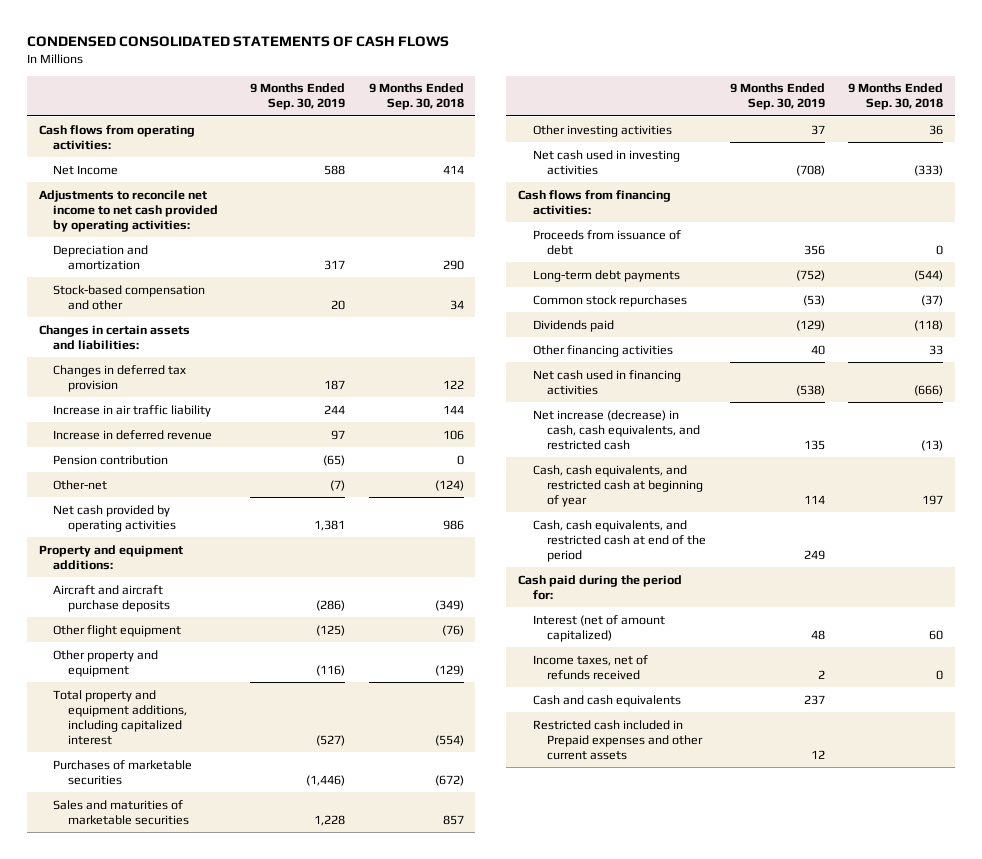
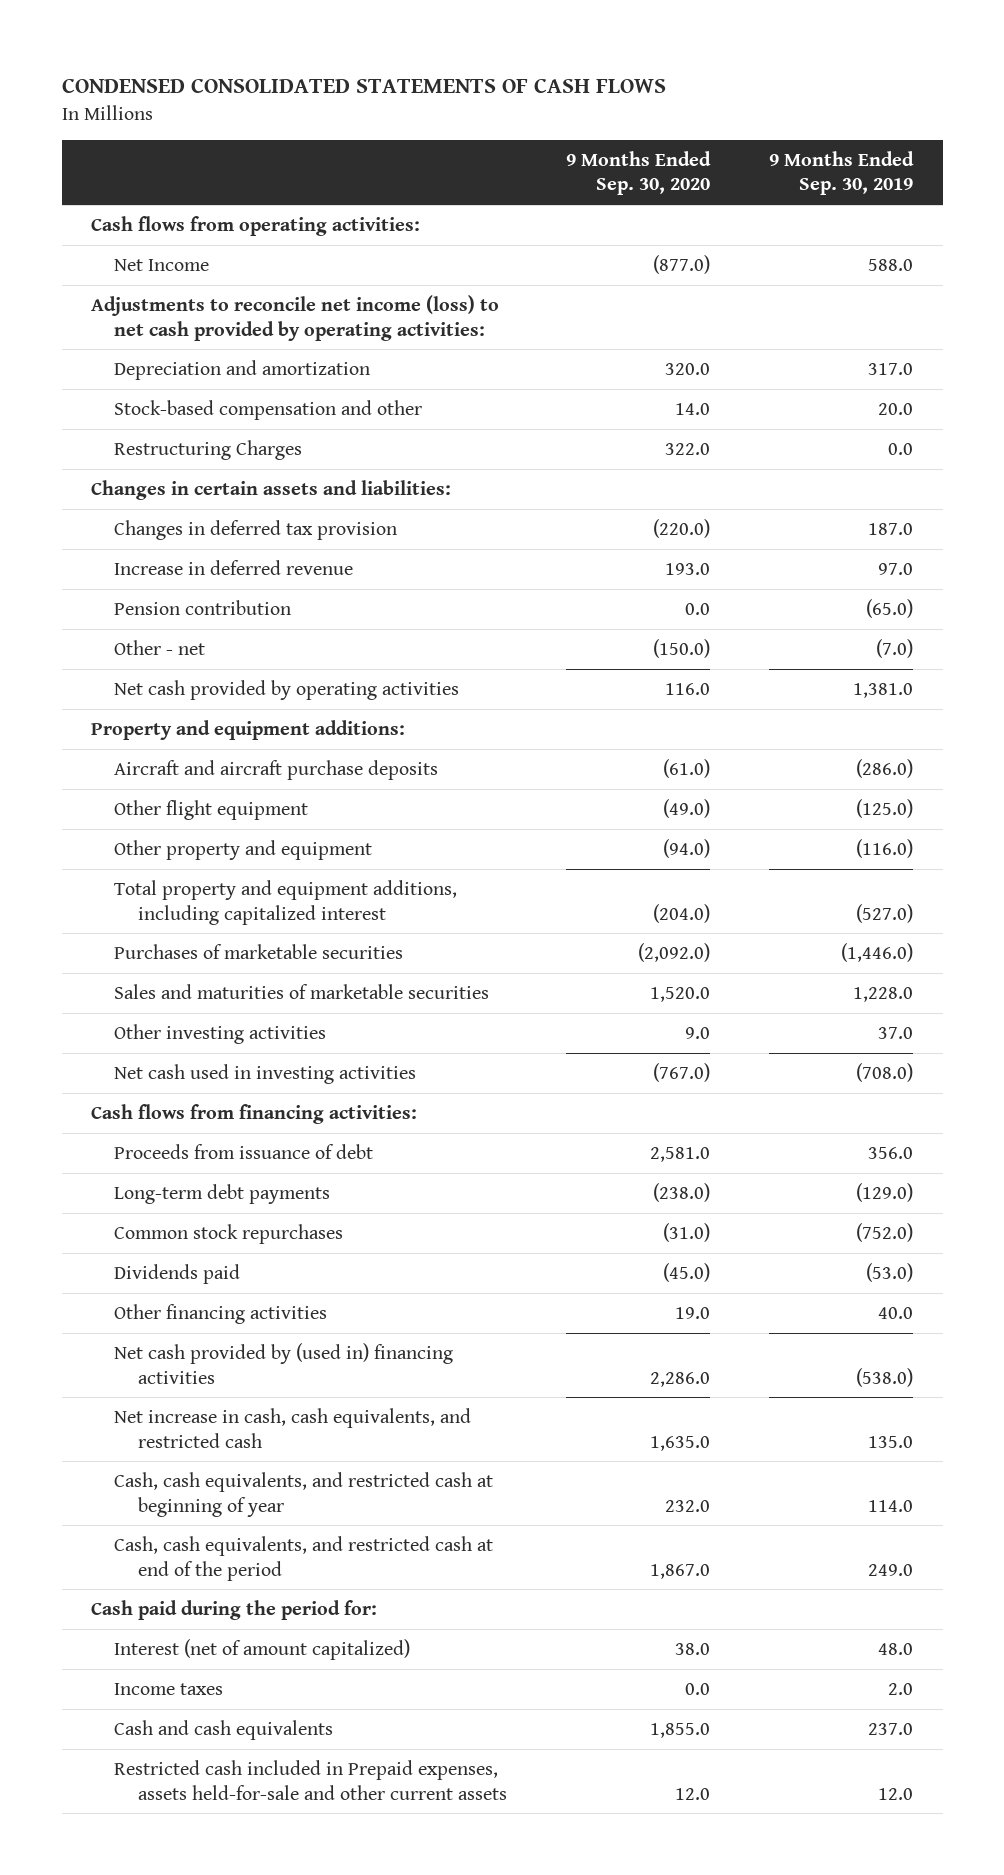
- | 9 Months Ended Sep. 30, 2019 | 9 Months Ended Sep. 30, 2018
+ | 9 Months Ended Sep. 30, 2020 | 9 Months Ended Sep. 30, 2019
- Net Income | 588 | 414
- Adjustments to reconcile net income to net cash provided by operating activities:
- Depreciation and amortization | 317 | 290
- Stock-based compensation and other | 20 | 34
+ Net Income | (877.0) | 588.0
+ Adjustments to reconcile net income (loss) to net cash provided by operating activities:
+ Depreciation and amortization | 320.0 | 317.0
+ Stock-based compensation and other | 14.0 | 20.0
+ Restructuring Charges | 322.0 | 0.0
- Changes in deferred tax provision | 187 | 122
- Increase in air traffic liability | 244 | 144
- Increase in deferred revenue | 97 | 106
- Pension contribution | (65) | 0
- Other-net | (7) | (124)
- Net cash provided by operating activities | 1,381 | 986
+ Changes in deferred tax provision | (220.0) | 187.0
+ Increase in deferred revenue | 193.0 | 97.0
+ Pension contribution | 0.0 | (65.0)
+ Other - net | (150.0) | (7.0)
+ Net cash provided by operating activities | 116.0 | 1,381.0
- Aircraft and aircraft purchase deposits | (286) | (349)
- Other flight equipment | (125) | (76)
- Other property and equipment | (116) | (129)
- Total property and equipment additions, including capitalized interest | (527) | (554)
- Purchases of marketable securities | (1,446) | (672)
- Sales and maturities of marketable securities | 1,228 | 857
- Other investing activities | 37 | 36
- Net cash used in investing activities | (708) | (333)
+ Aircraft and aircraft purchase deposits | (61.0) | (286.0)
+ Other flight equipment | (49.0) | (125.0)
+ Other property and equipment | (94.0) | (116.0)
+ Total property and equipment additions, including capitalized interest | (204.0) | (527.0)
+ Purchases of marketable securities | (2,092.0) | (1,446.0)
+ Sales and maturities of marketable securities | 1,520.0 | 1,228.0
+ Other investing activities | 9.0 | 37.0
+ Net cash used in investing activities | (767.0) | (708.0)
- Proceeds from issuance of debt | 356 | 0
- Long-term debt payments | (752) | (544)
- Common stock repurchases | (53) | (37)
- Dividends paid | (129) | (118)
- Other financing activities | 40 | 33
- Net cash used in financing activities | (538) | (666)
- Net increase (decrease) in cash, cash equivalents, and restricted cash | 135 | (13)
- Cash, cash equivalents, and restricted cash at beginning of year | 114 | 197
- Cash, cash equivalents, and restricted cash at end of the period | 249 |
+ Proceeds from issuance of debt | 2,581.0 | 356.0
+ Long-term debt payments | (238.0) | (129.0)
+ Common stock repurchases | (31.0) | (752.0)
+ Dividends paid | (45.0) | (53.0)
+ Other financing activities | 19.0 | 40.0
+ Net cash provided by (used in) financing activities | 2,286.0 | (538.0)
+ Net increase in cash, cash equivalents, and restricted cash | 1,635.0 | 135.0
+ Cash, cash equivalents, and restricted cash at beginning of year | 232.0 | 114.0
+ Cash, cash equivalents, and restricted cash at end of the period | 1,867.0 | 249.0
- Interest (net of amount capitalized) | 48 | 60
- Income taxes, net of refunds received | 2 | 0
- Cash and cash equivalents | 237 |
- Restricted cash included in Prepaid expenses and other current assets | 12 |
+ Interest (net of amount capitalized) | 38.0 | 48.0
+ Income taxes | 0.0 | 2.0
+ Cash and cash equivalents | 1,855.0 | 237.0
+ Restricted cash included in Prepaid expenses, assets held-for-sale and other current assets | 12.0 | 12.0

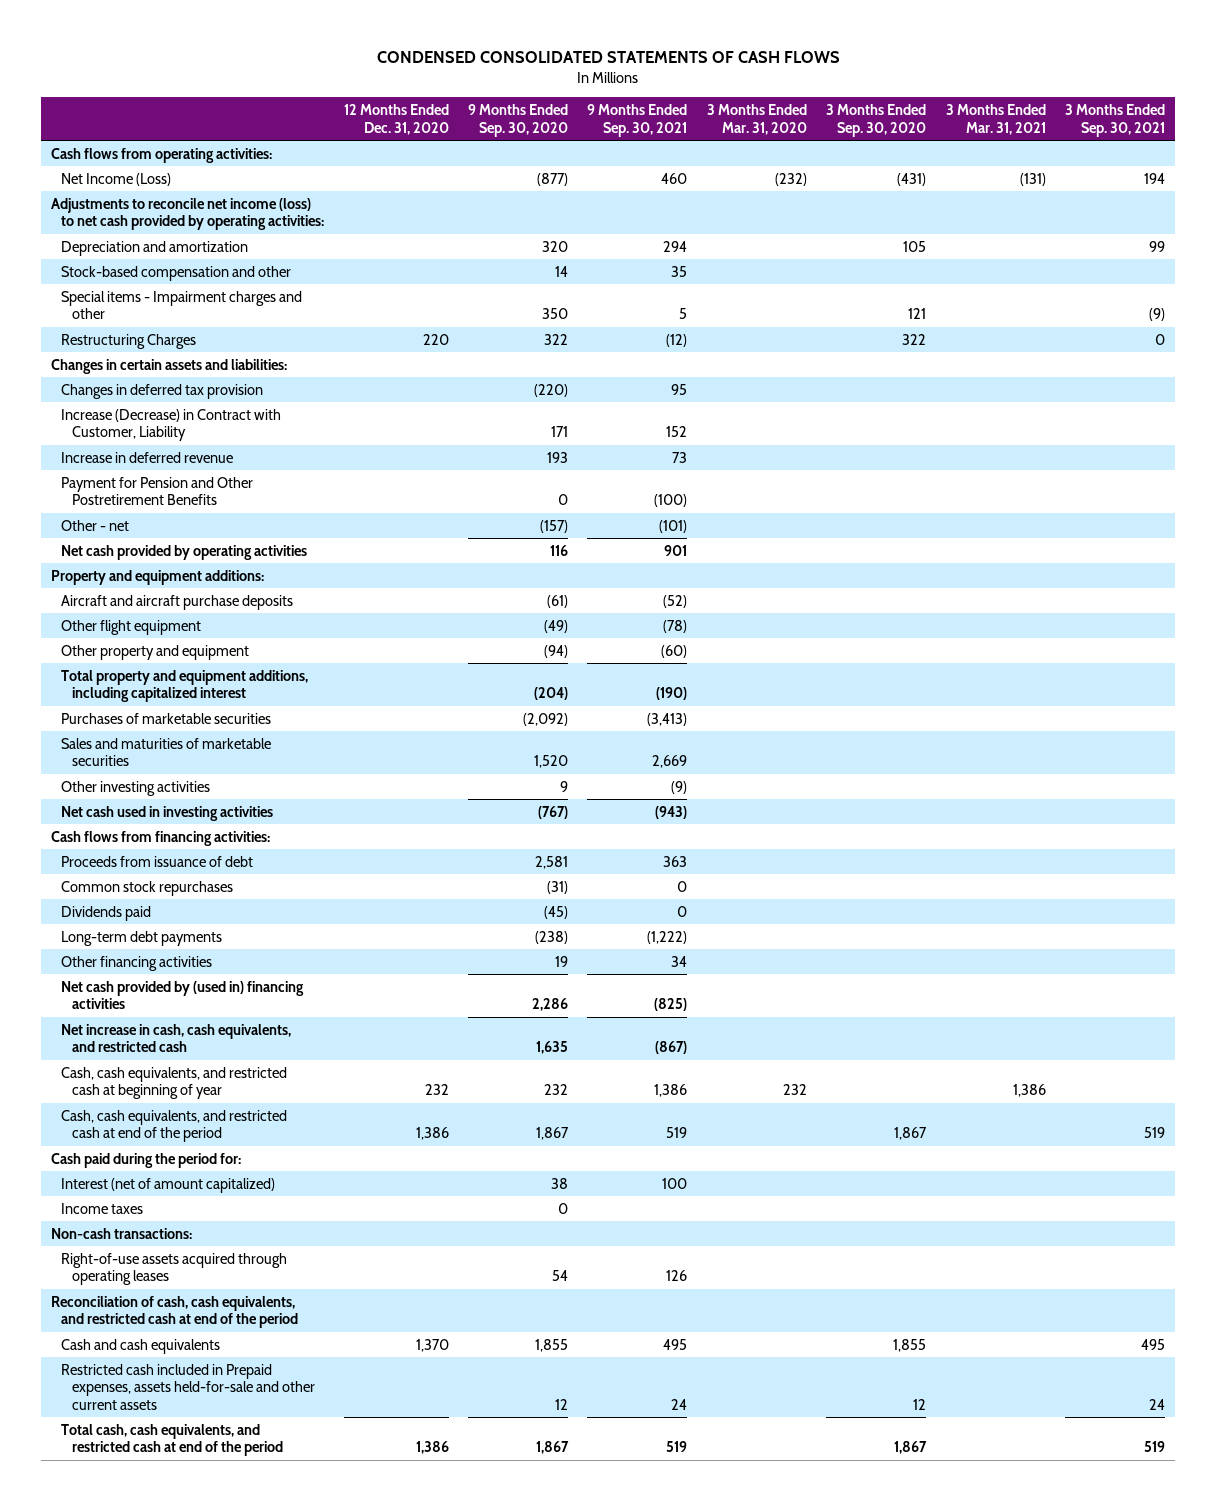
- | 9 Months Ended Sep. 30, 2020 | 9 Months Ended Sep. 30, 2019
+ | 12 Months Ended Dec. 31, 2020 | 9 Months Ended Sep. 30, 2020 | 9 Months Ended Sep. 30, 2021 | 3 Months Ended Mar. 31, 2020 | 3 Months Ended Sep. 30, 2020 | 3 Months Ended Mar. 31, 2021 | 3 Months Ended Sep. 30, 2021
- Net Income | (877.0) | 588.0
+ Net Income (Loss) | | (877) | 460 | (232) | (431) | (131) | 194
- Depreciation and amortization | 320.0 | 317.0
- Stock-based compensation and other | 14.0 | 20.0
- Restructuring Charges | 322.0 | 0.0
+ Depreciation and amortization | | 320 | 294 | | 105 | | 99
+ Stock-based compensation and other | | 14 | 35 | | | |
+ Special items - Impairment charges and other | | 350 | 5 | | 121 | | (9)
+ Restructuring Charges | 220 | 322 | (12) | | 322 | | 0
- Changes in deferred tax provision | (220.0) | 187.0
- Increase in deferred revenue | 193.0 | 97.0
- Pension contribution | 0.0 | (65.0)
- Other - net | (150.0) | (7.0)
- Net cash provided by operating activities | 116.0 | 1,381.0
+ Changes in deferred tax provision | | (220) | 95 | | | |
+ Increase (Decrease) in Contract with Customer, Liability | | 171 | 152 | | | |
+ Increase in deferred revenue | | 193 | 73 | | | |
+ Payment for Pension and Other Postretirement Benefits | | 0 | (100) | | | |
+ Other - net | | (157) | (101) | | | |
+ Net cash provided by operating activities | | 116 | 901 | | | |
- Aircraft and aircraft purchase deposits | (61.0) | (286.0)
- Other flight equipment | (49.0) | (125.0)
- Other property and equipment | (94.0) | (116.0)
- Total property and equipment additions, including capitalized interest | (204.0) | (527.0)
- Purchases of marketable securities | (2,092.0) | (1,446.0)
- Sales and maturities of marketable securities | 1,520.0 | 1,228.0
- Other investing activities | 9.0 | 37.0
- Net cash used in investing activities | (767.0) | (708.0)
+ Aircraft and aircraft purchase deposits | | (61) | (52) | | | |
+ Other flight equipment | | (49) | (78) | | | |
+ Other property and equipment | | (94) | (60) | | | |
+ Total property and equipment additions, including capitalized interest | | (204) | (190) | | | |
+ Purchases of marketable securities | | (2,092) | (3,413) | | | |
+ Sales and maturities of marketable securities | | 1,520 | 2,669 | | | |
+ Other investing activities | | 9 | (9) | | | |
+ Net cash used in investing activities | | (767) | (943) | | | |
- Proceeds from issuance of debt | 2,581.0 | 356.0
- Long-term debt payments | (238.0) | (129.0)
- Common stock repurchases | (31.0) | (752.0)
- Dividends paid | (45.0) | (53.0)
- Other financing activities | 19.0 | 40.0
- Net cash provided by (used in) financing activities | 2,286.0 | (538.0)
- Net increase in cash, cash equivalents, and restricted cash | 1,635.0 | 135.0
- Cash, cash equivalents, and restricted cash at beginning of year | 232.0 | 114.0
- Cash, cash equivalents, and restricted cash at end of the period | 1,867.0 | 249.0
+ Proceeds from issuance of debt | | 2,581 | 363 | | | |
+ Common stock repurchases | | (31) | 0 | | | |
+ Dividends paid | | (45) | 0 | | | |
+ Long-term debt payments | | (238) | (1,222) | | | |
+ Other financing activities | | 19 | 34 | | | |
+ Net cash provided by (used in) financing activities | | 2,286 | (825) | | | |
+ Net increase in cash, cash equivalents, and restricted cash | | 1,635 | (867) | | | |
+ Cash, cash equivalents, and restricted cash at beginning of year | 232 | 232 | 1,386 | 232 | | 1,386 |
+ Cash, cash equivalents, and restricted cash at end of the period | 1,386 | 1,867 | 519 | | 1,867 | | 519
- Interest (net of amount capitalized) | 38.0 | 48.0
- Income taxes | 0.0 | 2.0
- Cash and cash equivalents | 1,855.0 | 237.0
- Restricted cash included in Prepaid expenses, assets held-for-sale and other current assets | 12.0 | 12.0
+ Interest (net of amount capitalized) | | 38 | 100 | | | |
+ Income taxes | | 0 | | | | |
+ Non-cash transactions:
+ Right-of-use assets acquired through operating leases | | 54 | 126 | | | |
+ Reconciliation of cash, cash equivalents, and restricted cash at end of the period
+ Cash and cash equivalents | 1,370 | 1,855 | 495 | | 1,855 | | 495
+ Restricted cash included in Prepaid expenses, assets held-for-sale and other current assets | | 12 | 24 | | 12 | | 24
+ Total cash, cash equivalents, and restricted cash at end of the period | 1,386 | 1,867 | 519 | | 1,867 | | 519

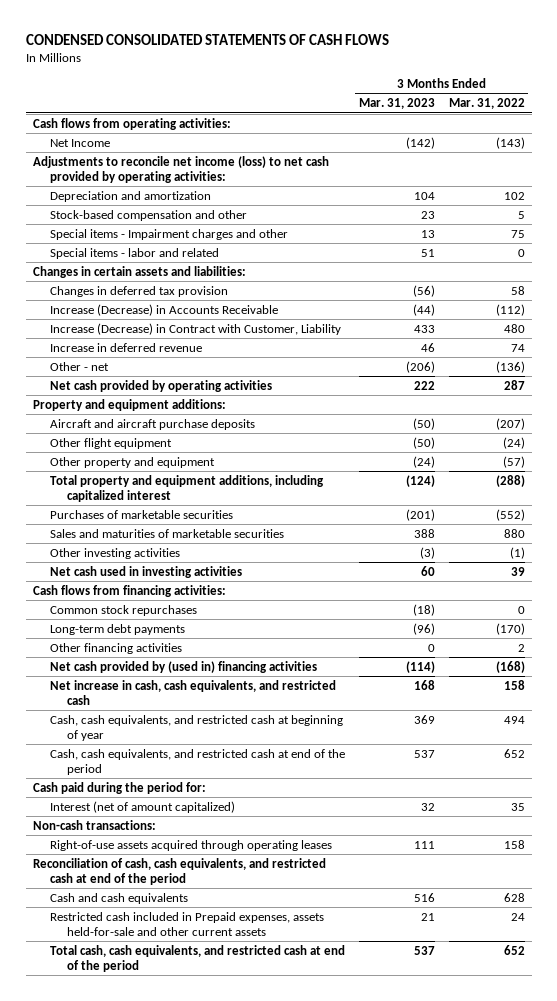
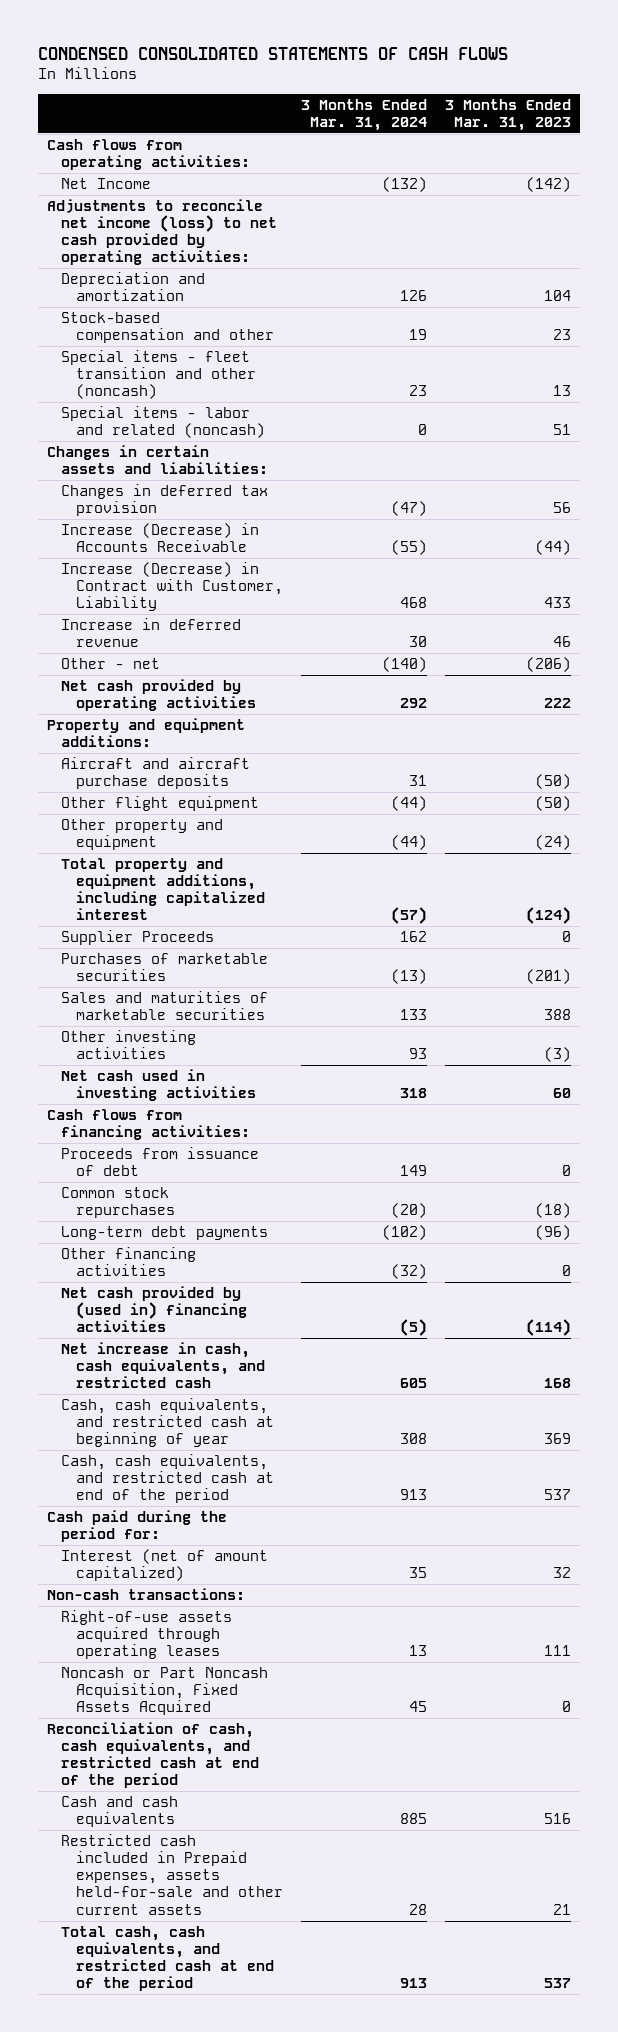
- | 3 Months Ended Mar. 31, 2023 | 3 Months Ended Mar. 31, 2022
+ | 3 Months Ended Mar. 31, 2024 | 3 Months Ended Mar. 31, 2023
- Special items - Impairment charges and other | 13 | 75
- Special items - labor and related | 51 | 0
+ Special items - fleet transition and other (noncash) | 23 | 13
+ Special items - labor and related (noncash) | 0 | 51
- Changes in deferred tax provision | (56) | 58
+ Changes in deferred tax provision | (47) | 56
+ Supplier Proceeds | 162 | 0
+ Proceeds from issuance of debt | 149 | 0
+ Noncash or Part Noncash Acquisition, Fixed Assets Acquired | 45 | 0

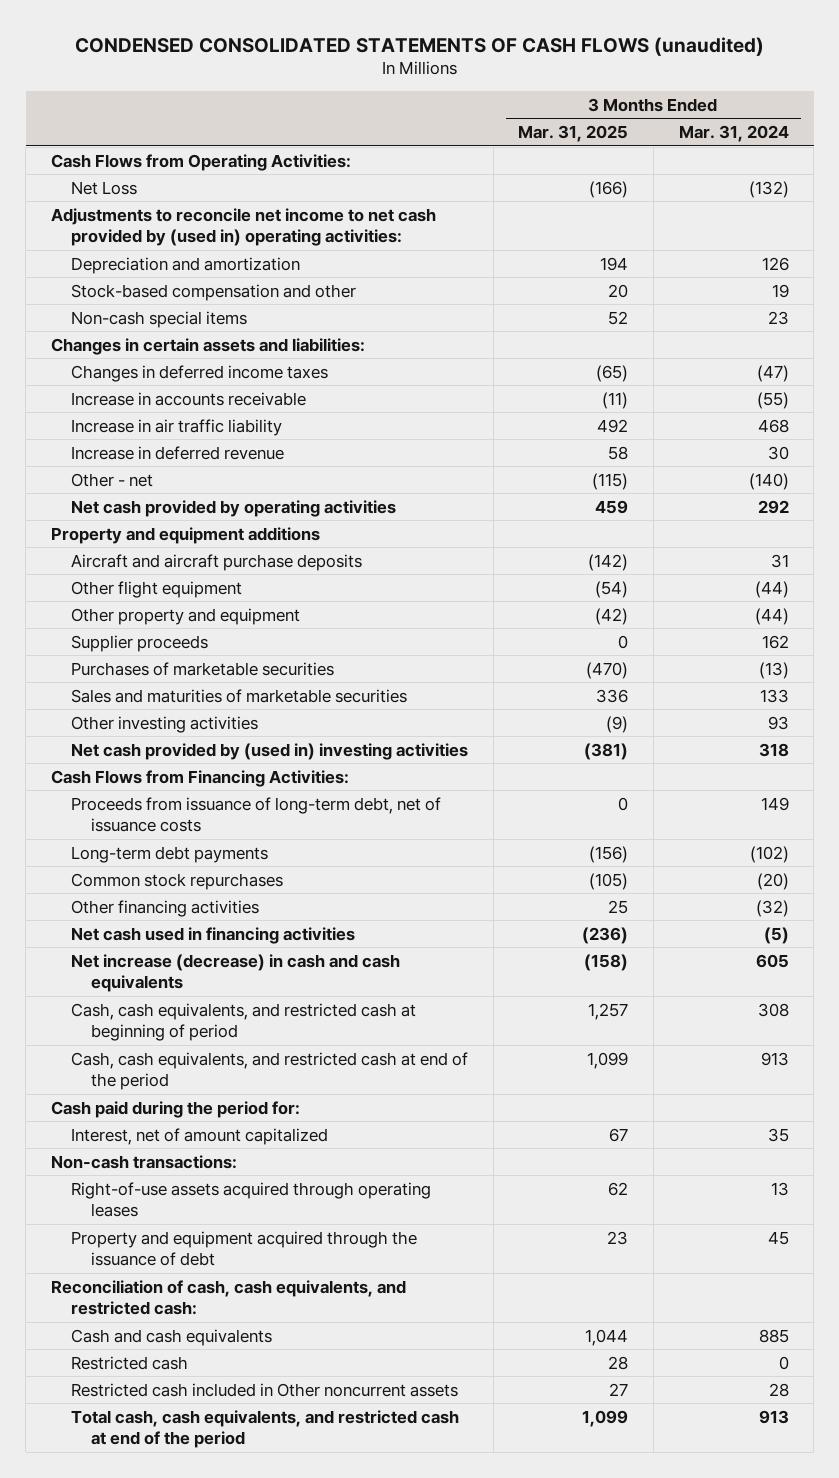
- CONDENSED CONSOLIDATED STATEMENTS OF CASH FLOWS
+ CONDENSED CONSOLIDATED STATEMENTS OF CASH FLOWS (unaudited)
- | 3 Months Ended Mar. 31, 2024 | 3 Months Ended Mar. 31, 2023
+ | 3 Months Ended Mar. 31, 2025 | 3 Months Ended Mar. 31, 2024
- Cash flows from operating activities:
- Net Income | (132) | (142)
- Adjustments to reconcile net income (loss) to net cash provided by operating activities:
+ Cash Flows from Operating Activities:
+ Net Loss | (166) | (132)
+ Adjustments to reconcile net income to net cash provided by (used in) operating activities:
- Special items - fleet transition and other (noncash) | 23 | 13
- Special items - labor and related (noncash) | 0 | 51
+ Non-cash special items | 52 | 23
- Changes in deferred tax provision | (47) | 56
- Increase (Decrease) in Accounts Receivable | (55) | (44)
- Increase (Decrease) in Contract with Customer, Liability | 468 | 433
+ Changes in deferred income taxes | (65) | (47)
+ Increase in accounts receivable | (11) | (55)
+ Increase in air traffic liability | 492 | 468
- Property and equipment additions:
+ Property and equipment additions
- Total property and equipment additions, including capitalized interest | (57) | (124)
- Supplier Proceeds | 162 | 0
+ Supplier proceeds | 0 | 162
- Net cash used in investing activities | 318 | 60
- Cash flows from financing activities:
- Proceeds from issuance of debt | 149 | 0
+ Net cash provided by (used in) investing activities | (381) | 318
+ Cash Flows from Financing Activities:
+ Proceeds from issuance of long-term debt, net of issuance costs | 0 | 149
moved down: Common stock repurchases | (105) | (20)
- Net cash provided by (used in) financing activities | (5) | (114)
- Net increase in cash, cash equivalents, and restricted cash | 605 | 168
- Cash, cash equivalents, and restricted cash at beginning of year | 308 | 369
+ Net cash used in financing activities | (236) | (5)
+ Net increase (decrease) in cash and cash equivalents | (158) | 605
+ Cash, cash equivalents, and restricted cash at beginning of period | 1,257 | 308
- Interest (net of amount capitalized) | 35 | 32
+ Interest, net of amount capitalized | 67 | 35
- Noncash or Part Noncash Acquisition, Fixed Assets Acquired | 45 | 0
- Reconciliation of cash, cash equivalents, and restricted cash at end of the period
+ Property and equipment acquired through the issuance of debt | 23 | 45
+ Reconciliation of cash, cash equivalents, and restricted cash:
- Restricted cash included in Prepaid expenses, assets held-for-sale and other current assets | 28 | 21
+ Restricted cash | 28 | 0
+ Restricted cash included in Other noncurrent assets | 27 | 28

